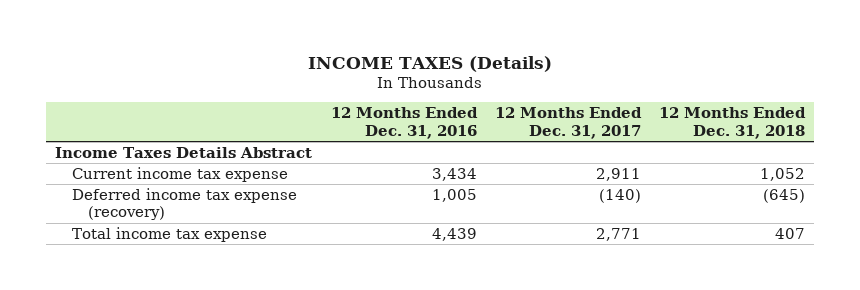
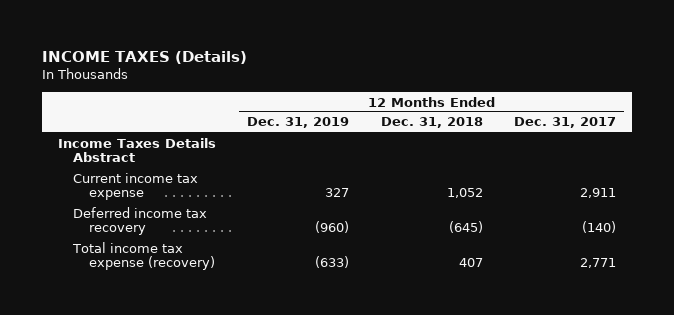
- | 12 Months Ended Dec. 31, 2016 | 12 Months Ended Dec. 31, 2017 | 12 Months Ended Dec. 31, 2018
+ | 12 Months Ended Dec. 31, 2019 | 12 Months Ended Dec. 31, 2018 | 12 Months Ended Dec. 31, 2017
- Deferred income tax expense (recovery) | 1,005 | (140) | (645)
- Total income tax expense | 4,439 | 2,771 | 407
+ Deferred income tax recovery | (960) | (645) | (140)
+ Total income tax expense (recovery) | (633) | 407 | 2,771

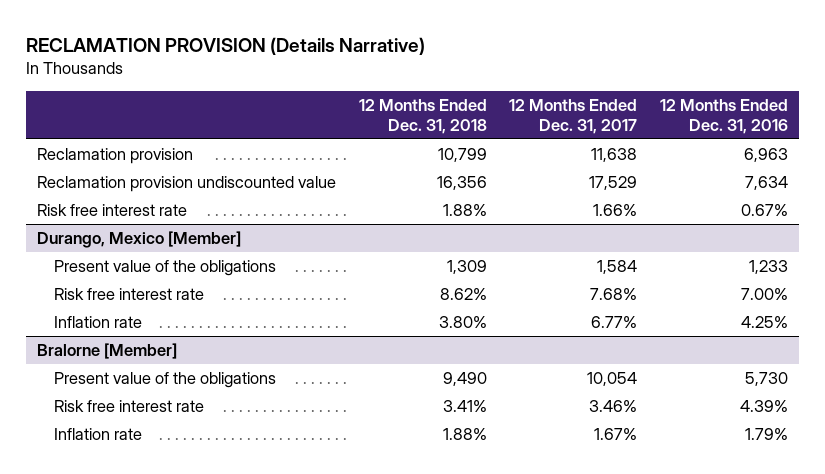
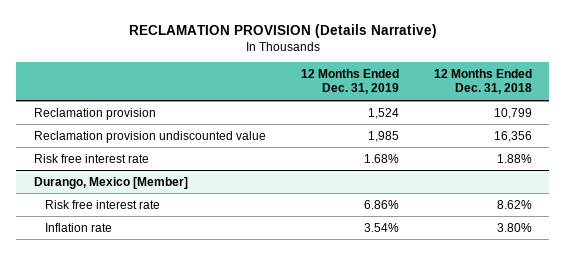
- | 12 Months Ended Dec. 31, 2018 | 12 Months Ended Dec. 31, 2017 | 12 Months Ended Dec. 31, 2016
+ | 12 Months Ended Dec. 31, 2019 | 12 Months Ended Dec. 31, 2018
@ Durango, Mexico [Member]
- Present value of the obligations | 1,309 | 1,584 | 1,233
- Bralorne [Member]
- Present value of the obligations | 9,490 | 10,054 | 5,730
- Risk free interest rate | 3.41% | 3.46% | 4.39%
- Inflation rate | 1.88% | 1.67% | 1.79%

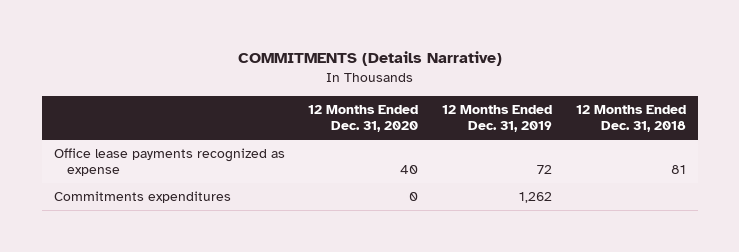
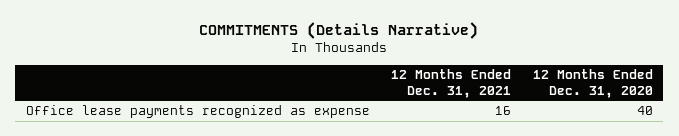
- | 12 Months Ended Dec. 31, 2020 | 12 Months Ended Dec. 31, 2019 | 12 Months Ended Dec. 31, 2018
+ | 12 Months Ended Dec. 31, 2021 | 12 Months Ended Dec. 31, 2020
- Commitments expenditures | 0 | 1,262 |

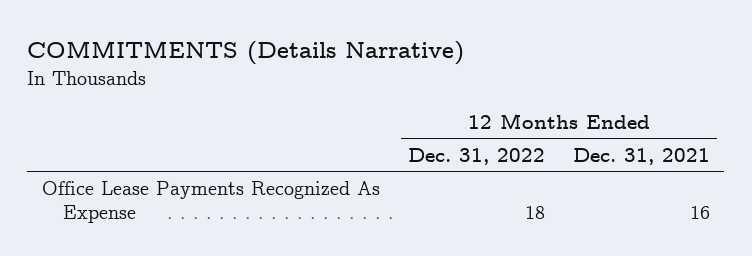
- | 12 Months Ended Dec. 31, 2021 | 12 Months Ended Dec. 31, 2020
+ | 12 Months Ended Dec. 31, 2022 | 12 Months Ended Dec. 31, 2021
- Office lease payments recognized as expense | 16 | 40
+ Office Lease Payments Recognized As Expense | 18 | 16

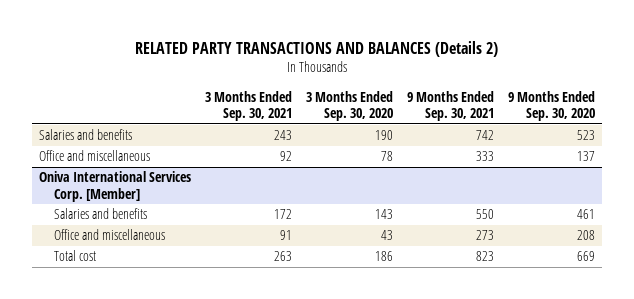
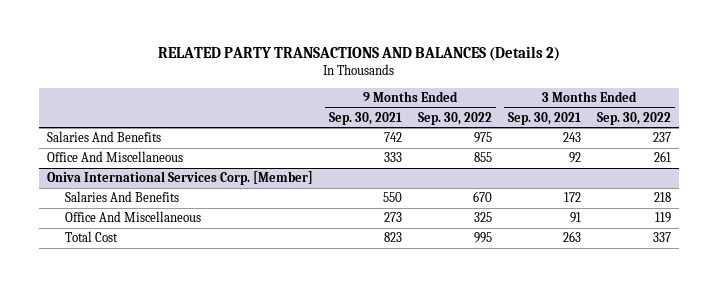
- | 3 Months Ended Sep. 30, 2021 | 3 Months Ended Sep. 30, 2020 | 9 Months Ended Sep. 30, 2021 | 9 Months Ended Sep. 30, 2020
+ | 9 Months Ended Sep. 30, 2021 | 9 Months Ended Sep. 30, 2022 | 3 Months Ended Sep. 30, 2021 | 3 Months Ended Sep. 30, 2022
- Salaries and benefits | 243 | 190 | 742 | 523
- Office and miscellaneous | 92 | 78 | 333 | 137
+ Salaries And Benefits | 742 | 975 | 243 | 237
+ Office And Miscellaneous | 333 | 855 | 92 | 261
@ Oniva International Services Corp. [Member]
- Salaries and benefits | 172 | 143 | 550 | 461
- Office and miscellaneous | 91 | 43 | 273 | 208
- Total cost | 263 | 186 | 823 | 669
+ Salaries And Benefits | 550 | 670 | 172 | 218
+ Office And Miscellaneous | 273 | 325 | 91 | 119
+ Total Cost | 823 | 995 | 263 | 337

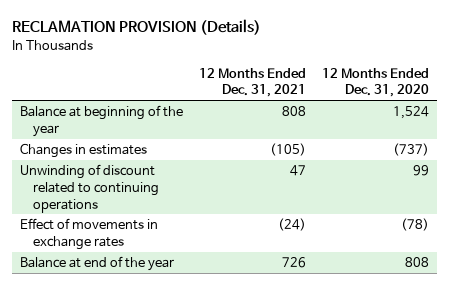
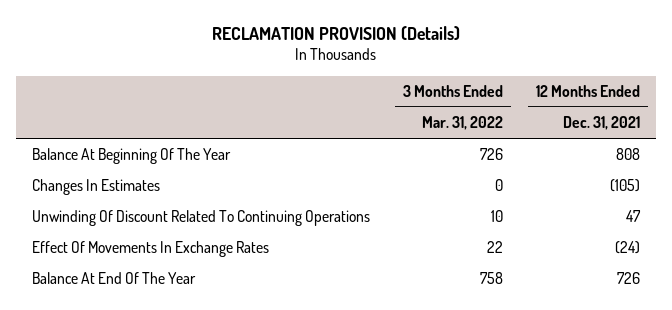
- | 12 Months Ended Dec. 31, 2021 | 12 Months Ended Dec. 31, 2020
+ | 3 Months Ended Mar. 31, 2022 | 12 Months Ended Dec. 31, 2021
- Balance at beginning of the year | 808 | 1,524
- Changes in estimates | (105) | (737)
- Unwinding of discount related to continuing operations | 47 | 99
- Effect of movements in exchange rates | (24) | (78)
- Balance at end of the year | 726 | 808
+ Balance At Beginning Of The Year | 726 | 808
+ Changes In Estimates | 0 | (105)
+ Unwinding Of Discount Related To Continuing Operations | 10 | 47
+ Effect Of Movements In Exchange Rates | 22 | (24)
+ Balance At End Of The Year | 758 | 726

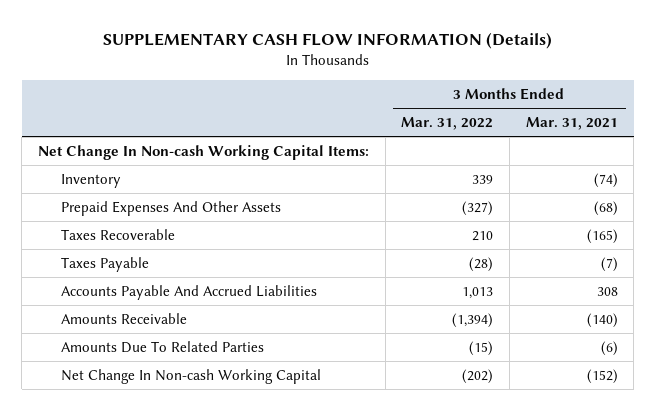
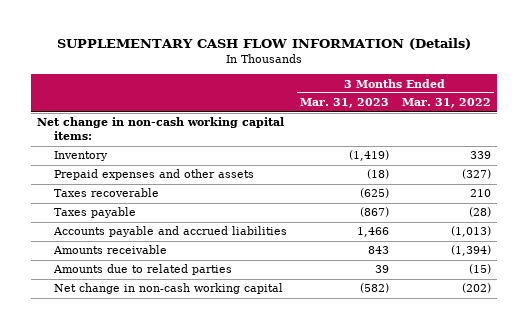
- | 3 Months Ended Mar. 31, 2022 | 3 Months Ended Mar. 31, 2021
+ | 3 Months Ended Mar. 31, 2023 | 3 Months Ended Mar. 31, 2022
- Net Change In Non-cash Working Capital Items:
+ Net change in non-cash working capital items:
- Prepaid Expenses And Other Assets | (327) | (68)
- Taxes Recoverable | 210 | (165)
- Taxes Payable | (28) | (7)
- Accounts Payable And Accrued Liabilities | 1,013 | 308
- Amounts Receivable | (1,394) | (140)
- Amounts Due To Related Parties | (15) | (6)
- Net Change In Non-cash Working Capital | (202) | (152)
+ Prepaid expenses and other assets | (18) | (327)
+ Taxes recoverable | (625) | 210
+ Taxes payable | (867) | (28)
+ Accounts payable and accrued liabilities | 1,466 | (1,013)
+ Amounts receivable | 843 | (1,394)
+ Amounts due to related parties | 39 | (15)
+ Net change in non-cash working capital | (582) | (202)

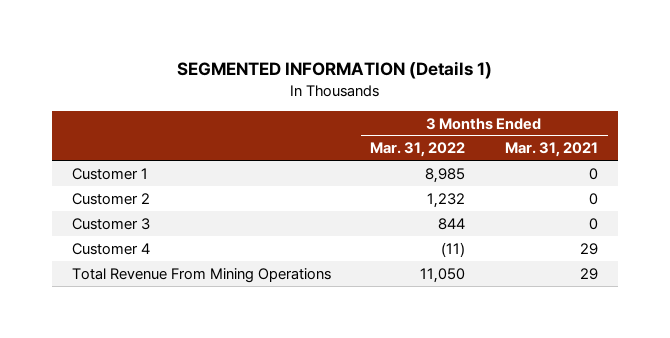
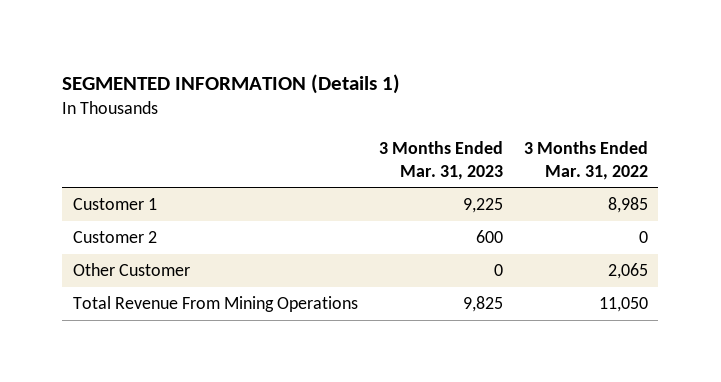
- | 3 Months Ended Mar. 31, 2022 | 3 Months Ended Mar. 31, 2021
+ | 3 Months Ended Mar. 31, 2023 | 3 Months Ended Mar. 31, 2022
- Customer 2 | 1,232 | 0
- Customer 3 | 844 | 0
- Customer 4 | (11) | 29
+ Customer 2 | 600 | 0
+ Other Customer | 0 | 2,065

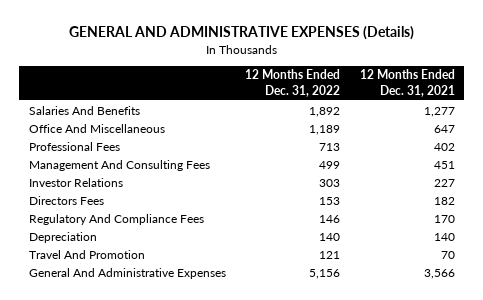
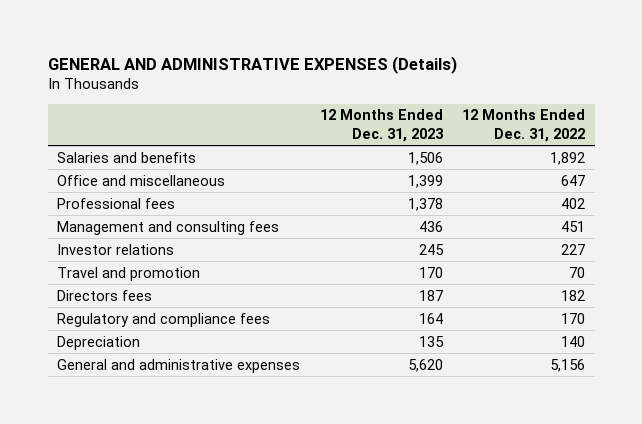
- | 12 Months Ended Dec. 31, 2022 | 12 Months Ended Dec. 31, 2021
+ | 12 Months Ended Dec. 31, 2023 | 12 Months Ended Dec. 31, 2022
- Salaries And Benefits | 1,892 | 1,277
- Office And Miscellaneous | 1,189 | 647
- Professional Fees | 713 | 402
- Management And Consulting Fees | 499 | 451
- Investor Relations | 303 | 227
- Directors Fees | 153 | 182
- Regulatory And Compliance Fees | 146 | 170
+ Salaries and benefits | 1,506 | 1,892
+ Office and miscellaneous | 1,399 | 647
+ Professional fees | 1,378 | 402
+ Management and consulting fees | 436 | 451
+ Investor relations | 245 | 227
+ Travel and promotion | 170 | 70
+ Directors fees | 187 | 182
+ Regulatory and compliance fees | 164 | 170
- Travel And Promotion | 121 | 70
- General And Administrative Expenses | 5,156 | 3,566
+ General and administrative expenses | 5,620 | 5,156

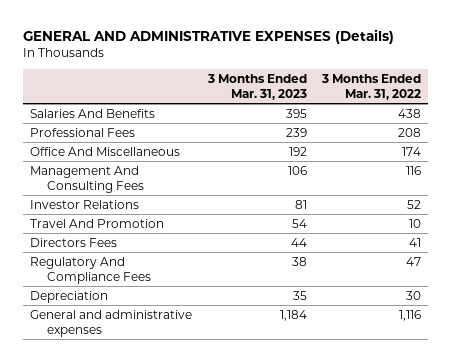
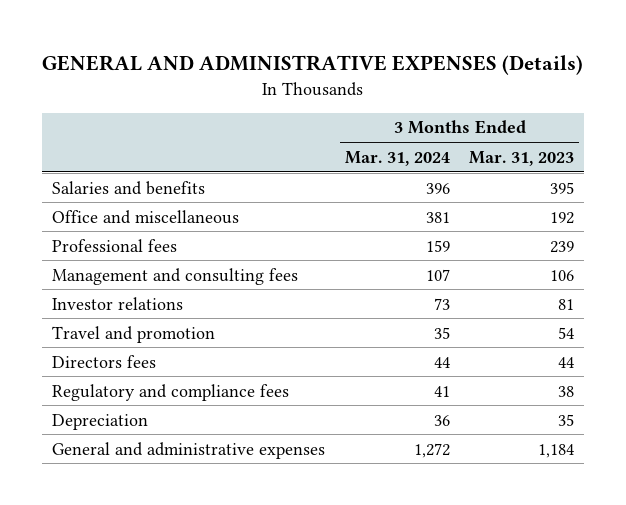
- | 3 Months Ended Mar. 31, 2023 | 3 Months Ended Mar. 31, 2022
+ | 3 Months Ended Mar. 31, 2024 | 3 Months Ended Mar. 31, 2023
- Salaries And Benefits | 395 | 438
- Professional Fees | 239 | 208
- Office And Miscellaneous | 192 | 174
- Management And Consulting Fees | 106 | 116
- Investor Relations | 81 | 52
- Travel And Promotion | 54 | 10
- Directors Fees | 44 | 41
- Regulatory And Compliance Fees | 38 | 47
+ Salaries and benefits | 396 | 395
+ Office and miscellaneous | 381 | 192
+ Professional fees | 159 | 239
+ Management and consulting fees | 107 | 106
+ Investor relations | 73 | 81
+ Travel and promotion | 35 | 54
+ Directors fees | 44 | 44
+ Regulatory and compliance fees | 41 | 38

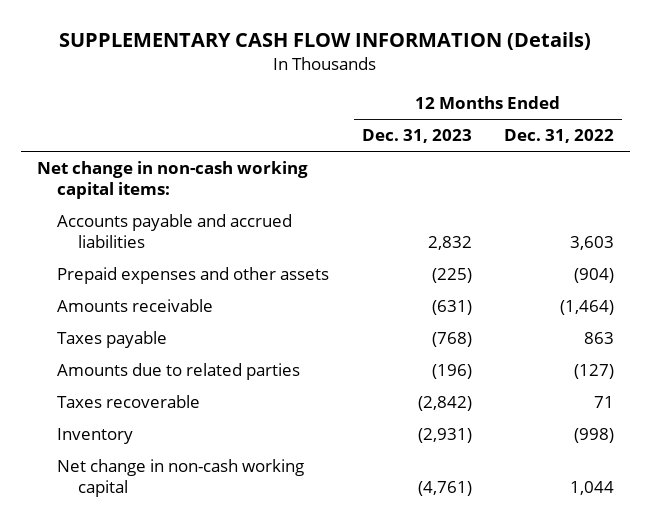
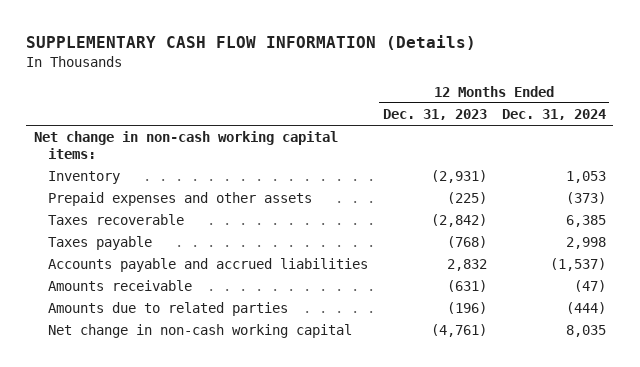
- | 12 Months Ended Dec. 31, 2023 | 12 Months Ended Dec. 31, 2022
+ | 12 Months Ended Dec. 31, 2023 | 12 Months Ended Dec. 31, 2024
moved up: Inventory | (2,931) | 1,053
moved up: Taxes recoverable | (2,842) | 6,385
moved down: Accounts payable and accrued liabilities | 2,832 | (1,537)
moved down: Amounts receivable | (631) | (47)

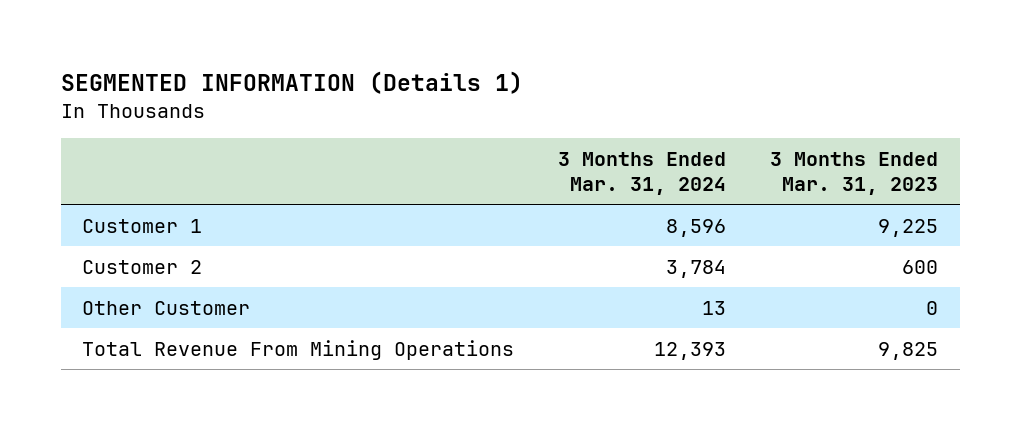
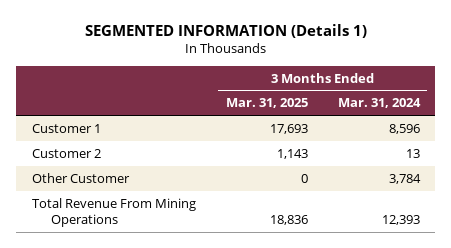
- | 3 Months Ended Mar. 31, 2024 | 3 Months Ended Mar. 31, 2023
+ | 3 Months Ended Mar. 31, 2025 | 3 Months Ended Mar. 31, 2024
- Customer 2 | 3,784 | 600
- Other Customer | 13 | 0
+ Customer 2 | 1,143 | 13
+ Other Customer | 0 | 3,784

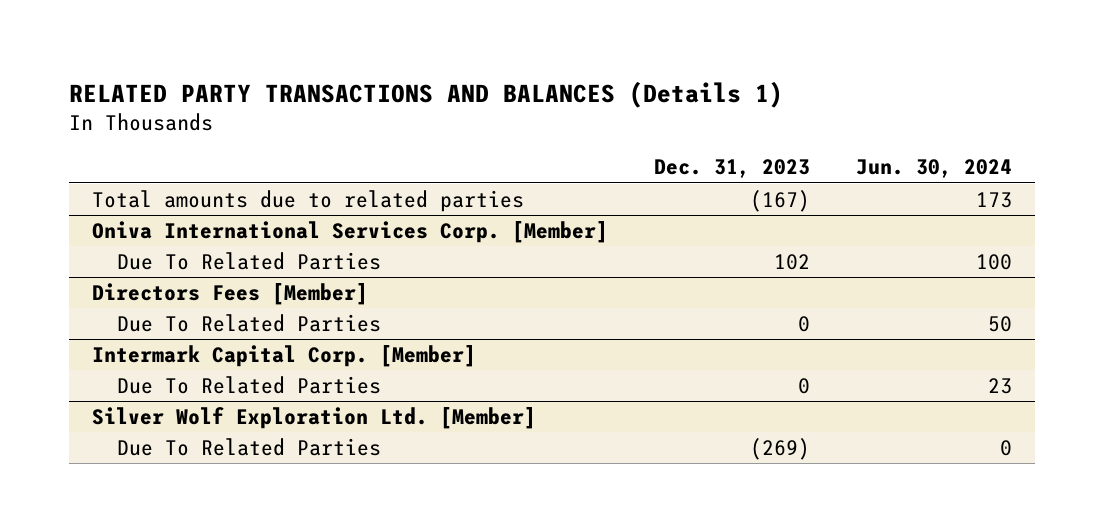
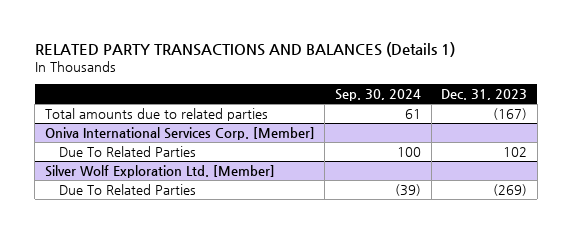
- | Dec. 31, 2023 | Jun. 30, 2024
+ | Sep. 30, 2024 | Dec. 31, 2023
- Directors Fees [Member]
- Due To Related Parties | 0 | 50
- Intermark Capital Corp. [Member]
- Due To Related Parties | 0 | 23

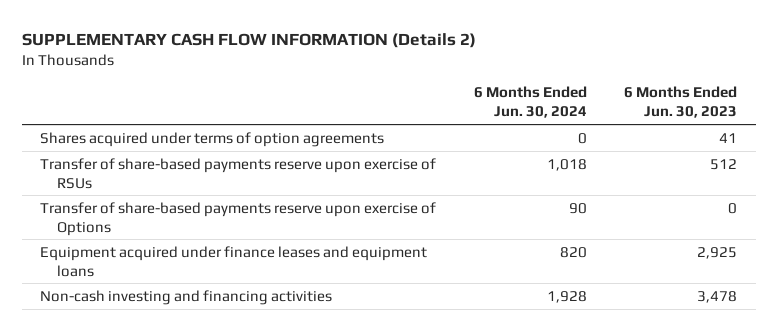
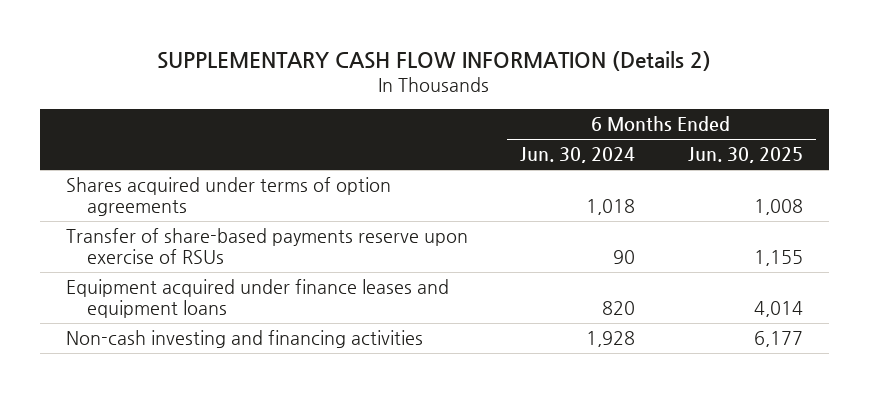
- | 6 Months Ended Jun. 30, 2024 | 6 Months Ended Jun. 30, 2023
+ | 6 Months Ended Jun. 30, 2024 | 6 Months Ended Jun. 30, 2025
- Shares acquired under terms of option agreements | 0 | 41
- Transfer of share-based payments reserve upon exercise of RSUs | 1,018 | 512
- Transfer of share-based payments reserve upon exercise of Options | 90 | 0
+ Shares acquired under terms of option agreements | 1,018 | 1,008
+ Transfer of share-based payments reserve upon exercise of RSUs | 90 | 1,155

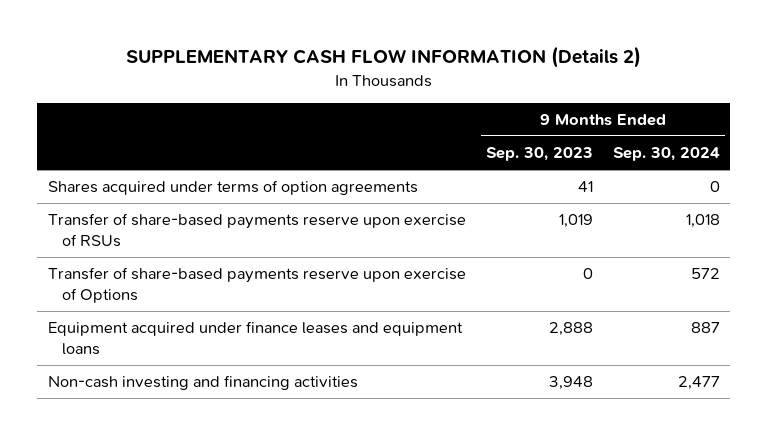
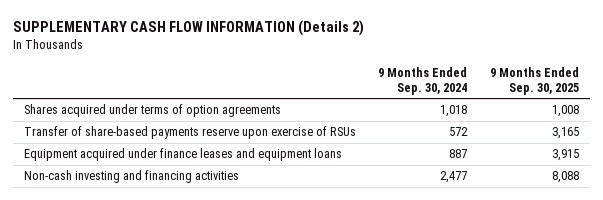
- | 9 Months Ended Sep. 30, 2023 | 9 Months Ended Sep. 30, 2024
+ | 9 Months Ended Sep. 30, 2024 | 9 Months Ended Sep. 30, 2025
- Shares acquired under terms of option agreements | 41 | 0
- Transfer of share-based payments reserve upon exercise of RSUs | 1,019 | 1,018
- Transfer of share-based payments reserve upon exercise of Options | 0 | 572
+ Shares acquired under terms of option agreements | 1,018 | 1,008
+ Transfer of share-based payments reserve upon exercise of RSUs | 572 | 3,165

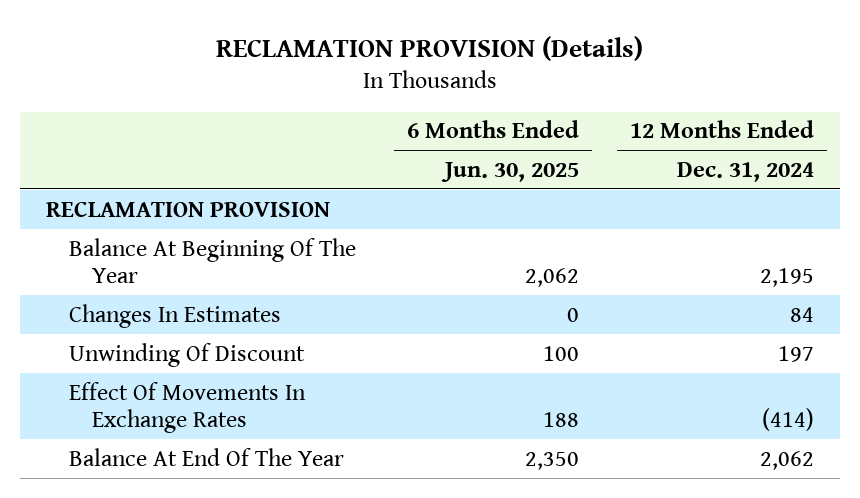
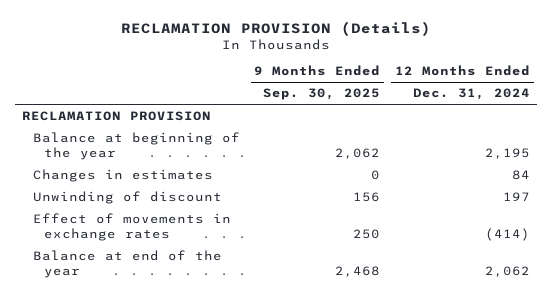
- | 6 Months Ended Jun. 30, 2025 | 12 Months Ended Dec. 31, 2024
+ | 9 Months Ended Sep. 30, 2025 | 12 Months Ended Dec. 31, 2024
- Balance At Beginning Of The Year | 2,062 | 2,195
- Changes In Estimates | 0 | 84
- Unwinding Of Discount | 100 | 197
- Effect Of Movements In Exchange Rates | 188 | (414)
- Balance At End Of The Year | 2,350 | 2,062
+ Balance at beginning of the year | 2,062 | 2,195
+ Changes in estimates | 0 | 84
+ Unwinding of discount | 156 | 197
+ Effect of movements in exchange rates | 250 | (414)
+ Balance at end of the year | 2,468 | 2,062

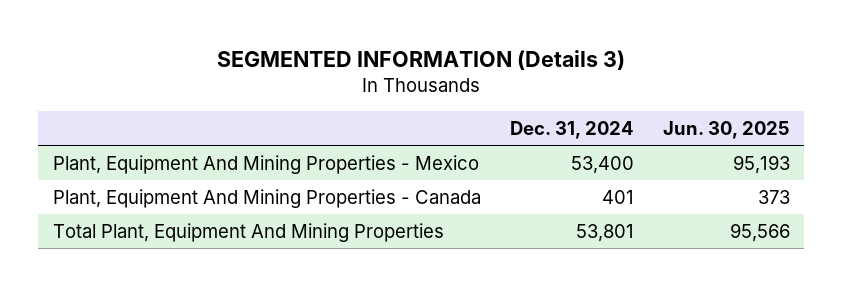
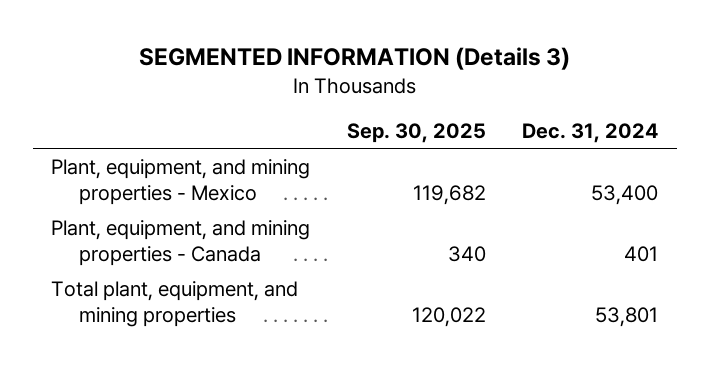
- | Dec. 31, 2024 | Jun. 30, 2025
+ | Sep. 30, 2025 | Dec. 31, 2024
- Plant, Equipment And Mining Properties - Mexico | 53,400 | 95,193
- Plant, Equipment And Mining Properties - Canada | 401 | 373
- Total Plant, Equipment And Mining Properties | 53,801 | 95,566
+ Plant, equipment, and mining properties - Mexico | 119,682 | 53,400
+ Plant, equipment, and mining properties - Canada | 340 | 401
+ Total plant, equipment, and mining properties | 120,022 | 53,801

